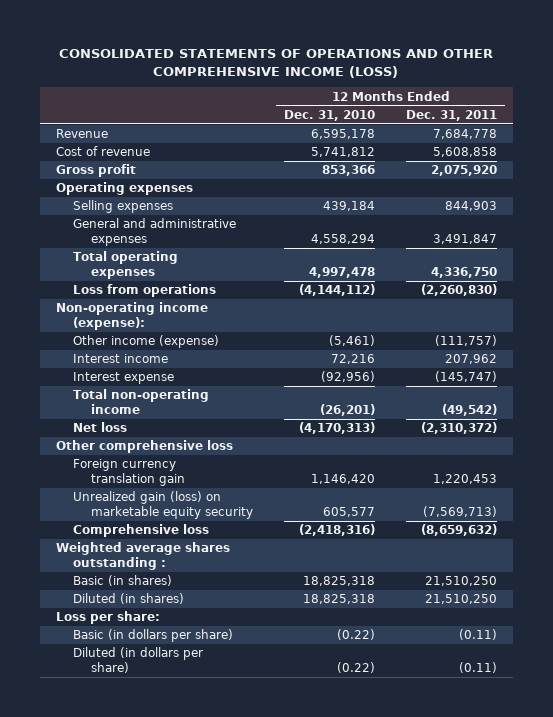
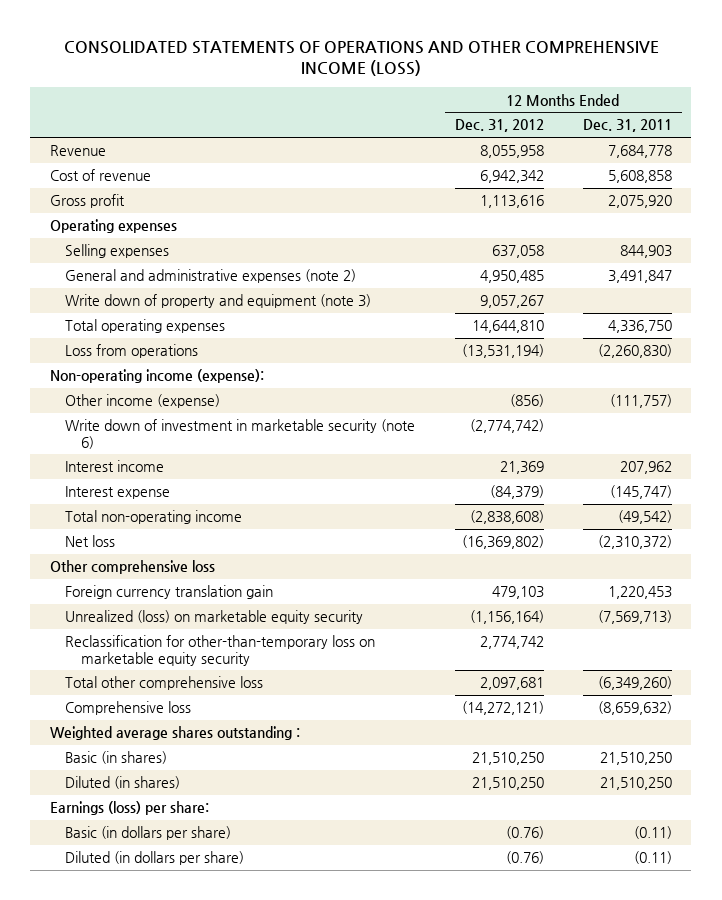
- | 12 Months Ended Dec. 31, 2010 | 12 Months Ended Dec. 31, 2011
+ | 12 Months Ended Dec. 31, 2012 | 12 Months Ended Dec. 31, 2011
- General and administrative expenses | 4,558,294 | 3,491,847
+ General and administrative expenses (note 2) | 4,950,485 | 3,491,847
+ Write down of property and equipment (note 3) | 9,057,267 |
+ Write down of investment in marketable security (note 6) | (2,774,742) |
- Unrealized gain (loss) on marketable equity security | 605,577 | (7,569,713)
+ Unrealized (loss) on marketable equity security | (1,156,164) | (7,569,713)
+ Reclassification for other-than-temporary loss on marketable equity security | 2,774,742 |
+ Total other comprehensive loss | 2,097,681 | (6,349,260)
- Loss per share:
+ Earnings (loss) per share:

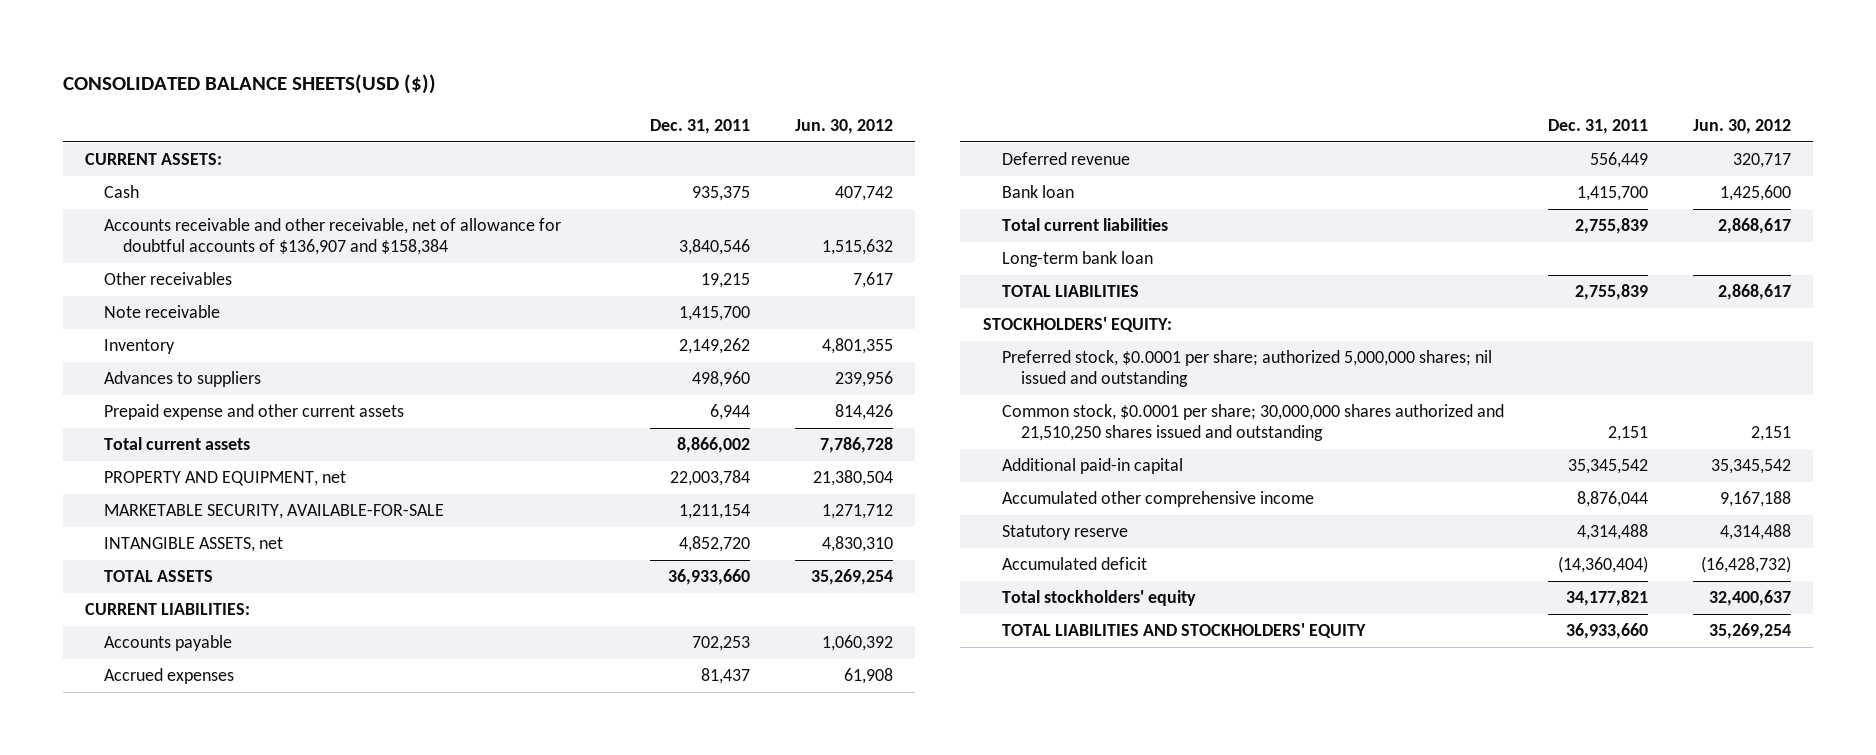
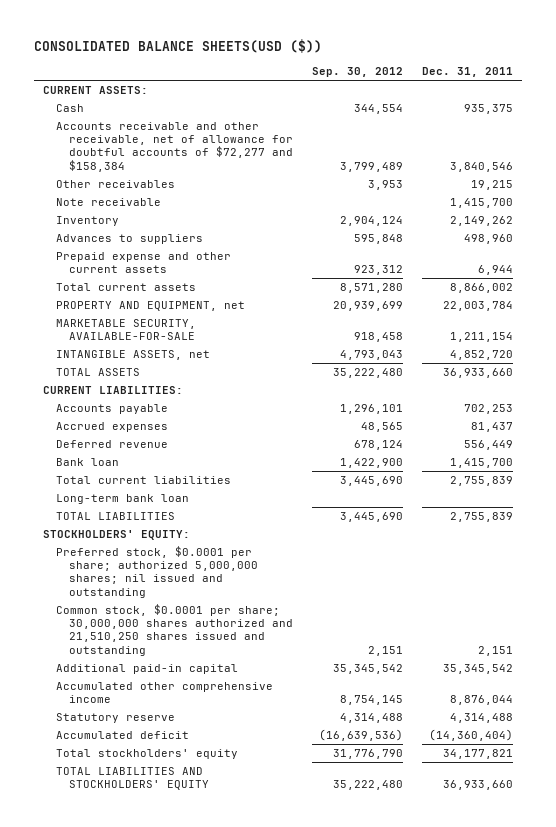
- | Dec. 31, 2011 | Jun. 30, 2012
+ | Sep. 30, 2012 | Dec. 31, 2011
- Accounts receivable and other receivable, net of allowance for doubtful accounts of $136,907 and $158,384 | 3,840,546 | 1,515,632
+ Accounts receivable and other receivable, net of allowance for doubtful accounts of $72,277 and $158,384 | 3,799,489 | 3,840,546

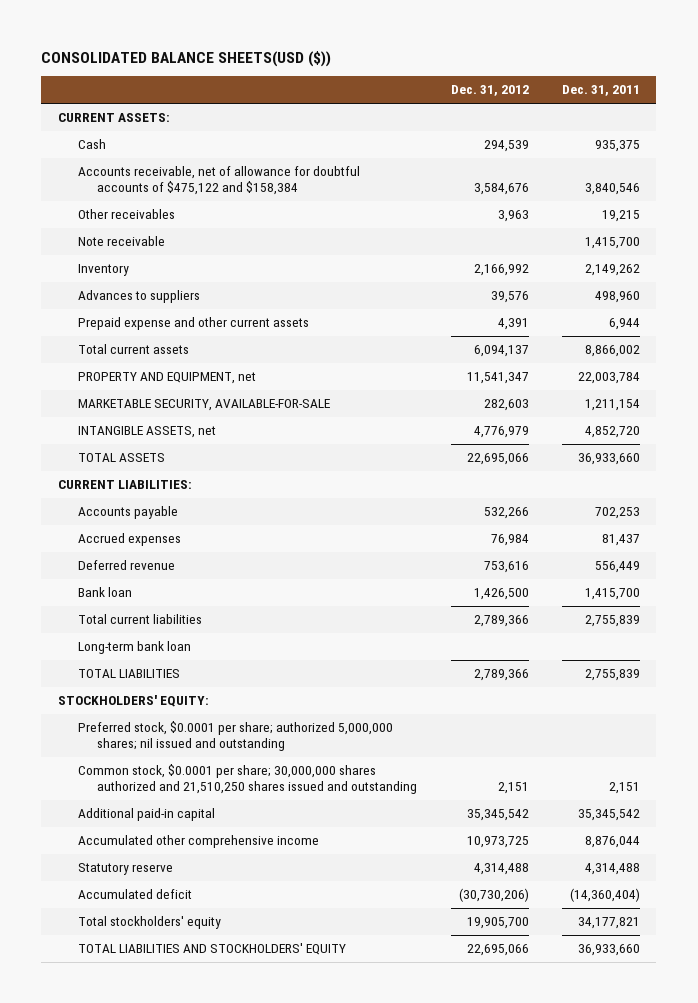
- | Sep. 30, 2012 | Dec. 31, 2011
+ | Dec. 31, 2012 | Dec. 31, 2011
- Accounts receivable and other receivable, net of allowance for doubtful accounts of $72,277 and $158,384 | 3,799,489 | 3,840,546
+ Accounts receivable, net of allowance for doubtful accounts of $475,122 and $158,384 | 3,584,676 | 3,840,546

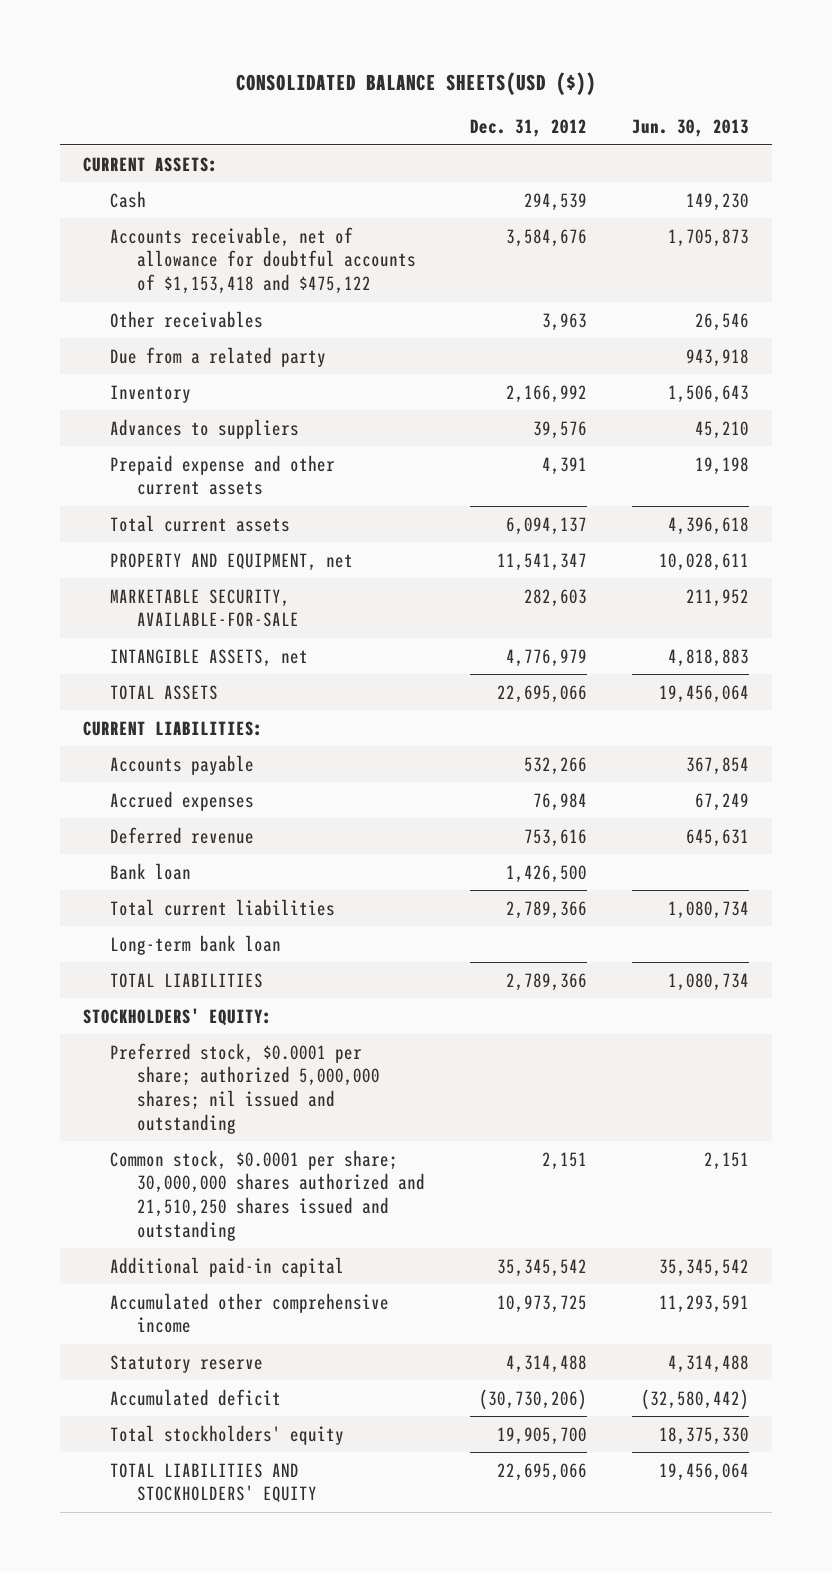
- | Dec. 31, 2012 | Dec. 31, 2011
+ | Dec. 31, 2012 | Jun. 30, 2013
- Accounts receivable, net of allowance for doubtful accounts of $475,122 and $158,384 | 3,584,676 | 3,840,546
+ Accounts receivable, net of allowance for doubtful accounts of $1,153,418 and $475,122 | 3,584,676 | 1,705,873
- Note receivable | | 1,415,700
+ Due from a related party | | 943,918

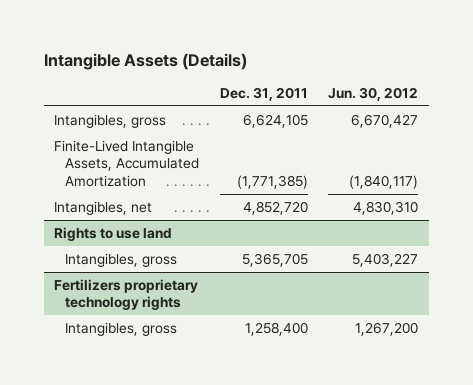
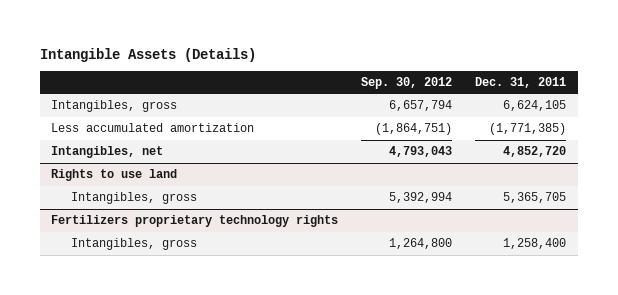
- | Dec. 31, 2011 | Jun. 30, 2012
+ | Sep. 30, 2012 | Dec. 31, 2011
- Finite-Lived Intangible Assets, Accumulated Amortization | (1,771,385) | (1,840,117)
+ Less accumulated amortization | (1,864,751) | (1,771,385)

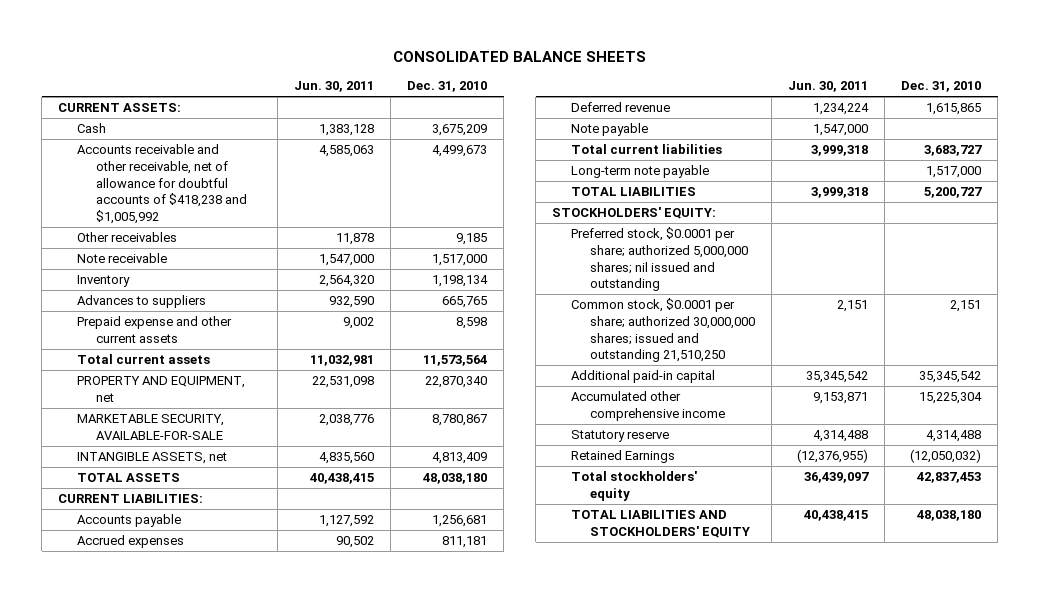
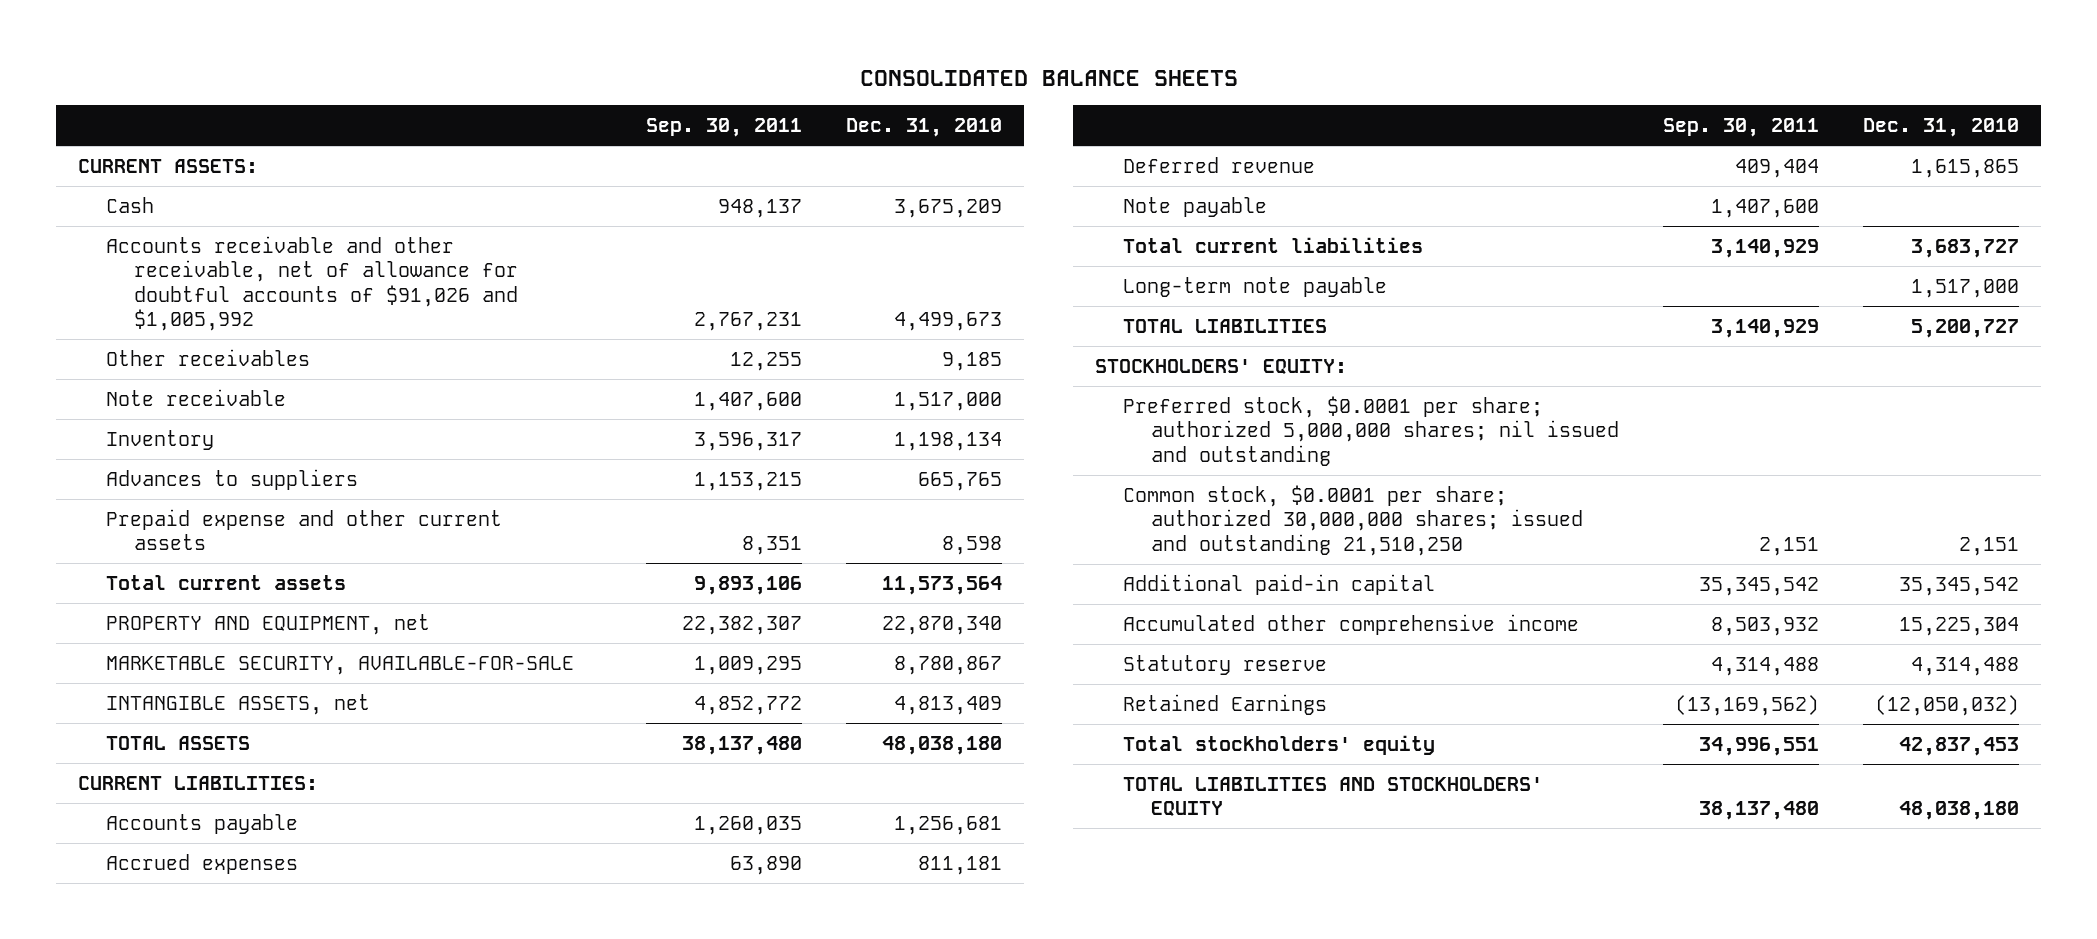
- | Jun. 30, 2011 | Dec. 31, 2010
+ | Sep. 30, 2011 | Dec. 31, 2010
- Accounts receivable and other receivable, net of allowance for doubtful accounts of $418,238 and $1,005,992 | 4,585,063 | 4,499,673
+ Accounts receivable and other receivable, net of allowance for doubtful accounts of $91,026 and $1,005,992 | 2,767,231 | 4,499,673

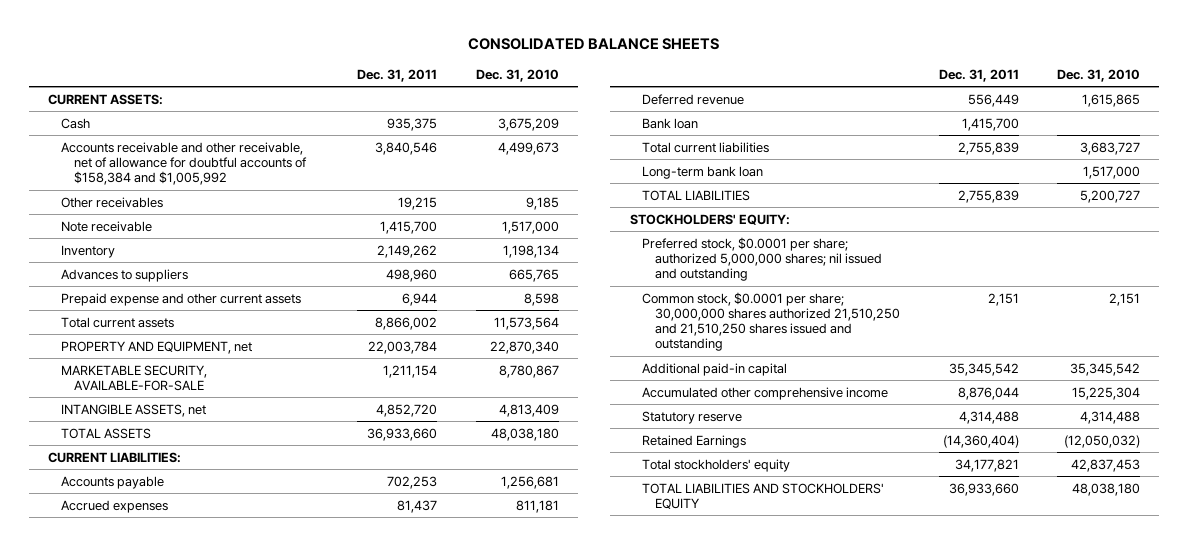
- | Sep. 30, 2011 | Dec. 31, 2010
+ | Dec. 31, 2011 | Dec. 31, 2010
- Accounts receivable and other receivable, net of allowance for doubtful accounts of $91,026 and $1,005,992 | 2,767,231 | 4,499,673
+ Accounts receivable and other receivable, net of allowance for doubtful accounts of $158,384 and $1,005,992 | 3,840,546 | 4,499,673
- Note payable | 1,407,600 |
+ Bank loan | 1,415,700 |
- Long-term note payable | | 1,517,000
+ Long-term bank loan | | 1,517,000
- Common stock, $0.0001 per share; authorized 30,000,000 shares; issued and outstanding 21,510,250 | 2,151 | 2,151
+ Common stock, $0.0001 per share; 30,000,000 shares authorized 21,510,250 and 21,510,250 shares issued and outstanding | 2,151 | 2,151

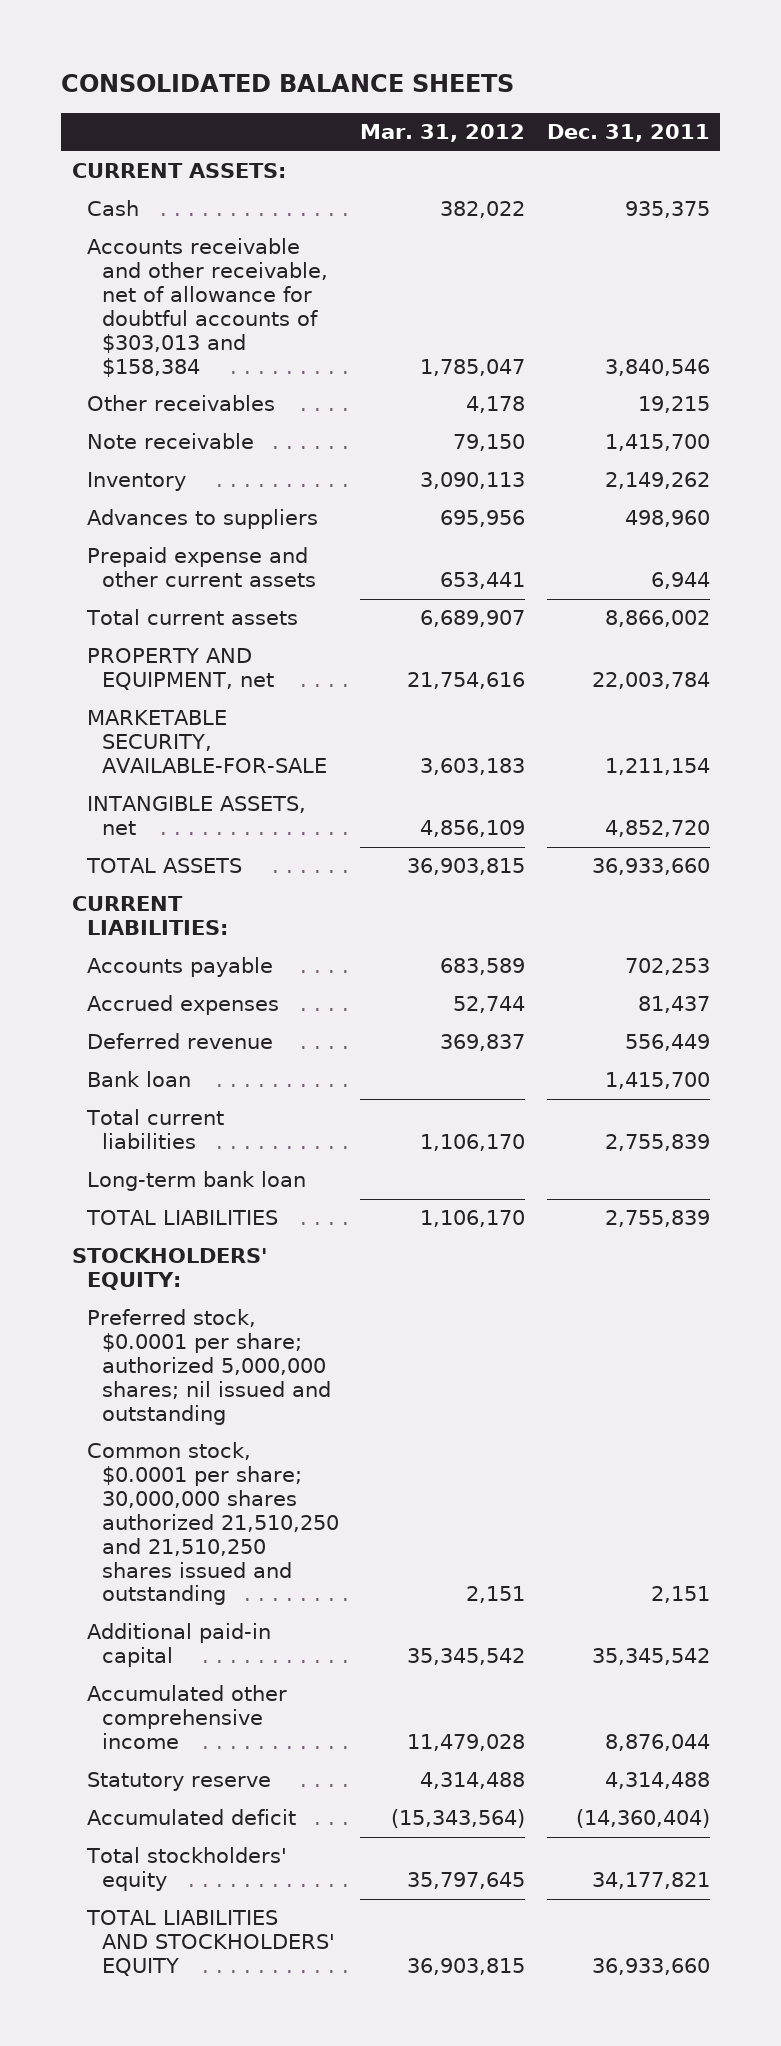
- | Dec. 31, 2011 | Dec. 31, 2010
+ | Mar. 31, 2012 | Dec. 31, 2011
- Accounts receivable and other receivable, net of allowance for doubtful accounts of $158,384 and $1,005,992 | 3,840,546 | 4,499,673
+ Accounts receivable and other receivable, net of allowance for doubtful accounts of $303,013 and $158,384 | 1,785,047 | 3,840,546
- Retained Earnings | (14,360,404) | (12,050,032)
+ Accumulated deficit | (15,343,564) | (14,360,404)

